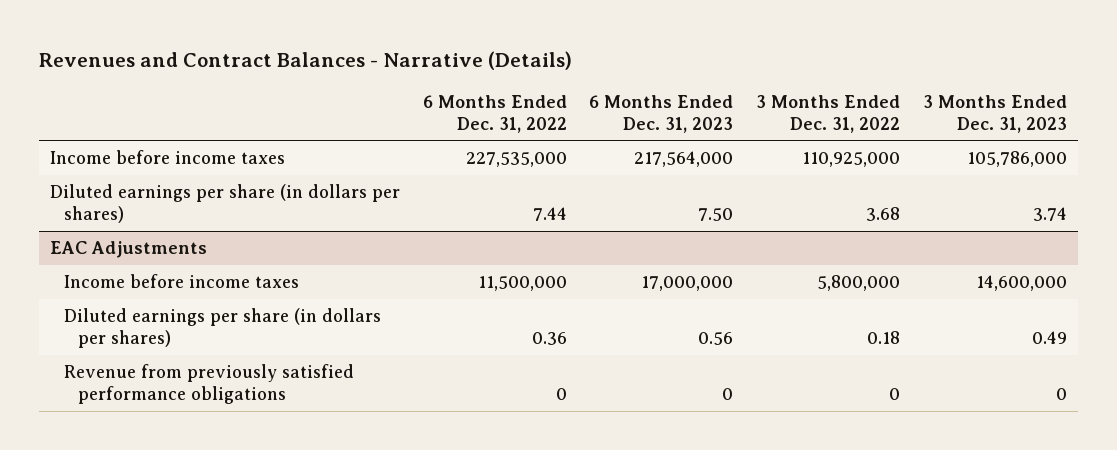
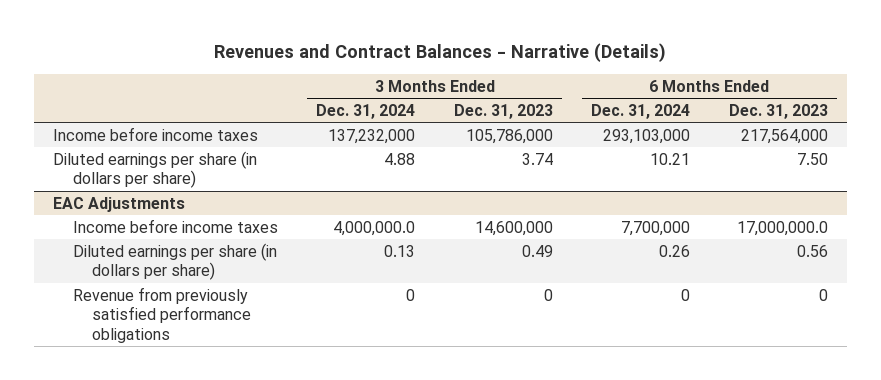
- | 6 Months Ended Dec. 31, 2022 | 6 Months Ended Dec. 31, 2023 | 3 Months Ended Dec. 31, 2022 | 3 Months Ended Dec. 31, 2023
+ | 3 Months Ended Dec. 31, 2024 | 3 Months Ended Dec. 31, 2023 | 6 Months Ended Dec. 31, 2024 | 6 Months Ended Dec. 31, 2023
- Diluted earnings per share (in dollars per shares) | 7.44 | 7.50 | 3.68 | 3.74
+ Diluted earnings per share (in dollars per share) | 4.88 | 3.74 | 10.21 | 7.50
@ EAC Adjustments
- Income before income taxes | 11,500,000 | 17,000,000 | 5,800,000 | 14,600,000
- Diluted earnings per share (in dollars per shares) | 0.36 | 0.56 | 0.18 | 0.49
+ Income before income taxes | 4,000,000.0 | 14,600,000 | 7,700,000 | 17,000,000.0
+ Diluted earnings per share (in dollars per share) | 0.13 | 0.49 | 0.26 | 0.56

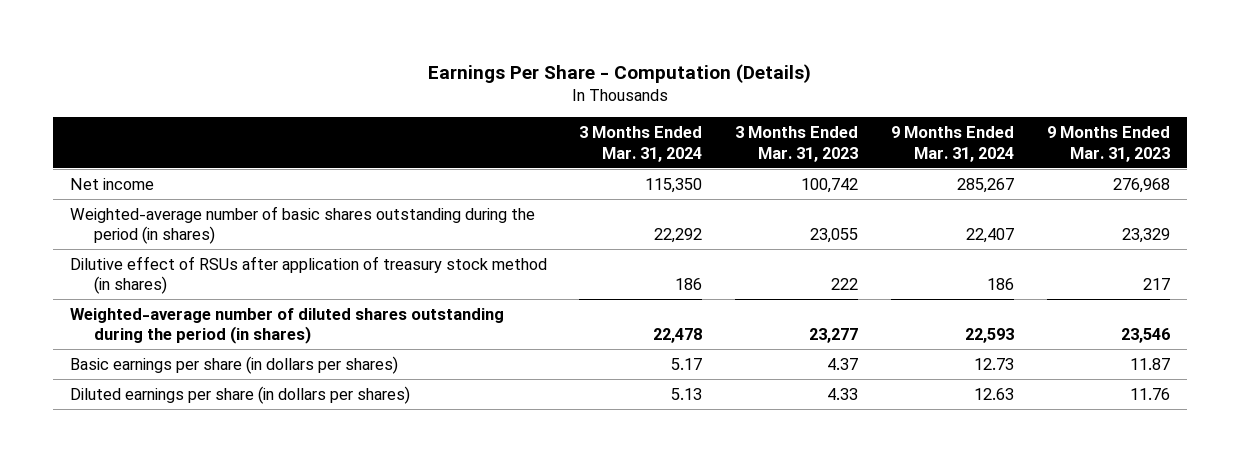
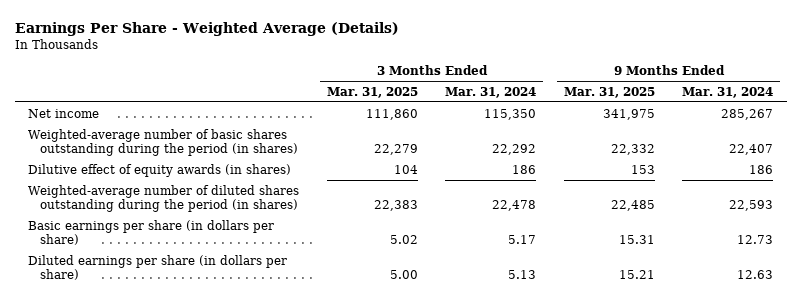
- Earnings Per Share - Computation (Details)
+ Earnings Per Share - Weighted Average (Details)
- | 3 Months Ended Mar. 31, 2024 | 3 Months Ended Mar. 31, 2023 | 9 Months Ended Mar. 31, 2024 | 9 Months Ended Mar. 31, 2023
+ | 3 Months Ended Mar. 31, 2025 | 3 Months Ended Mar. 31, 2024 | 9 Months Ended Mar. 31, 2025 | 9 Months Ended Mar. 31, 2024
- Dilutive effect of RSUs after application of treasury stock method (in shares) | 186 | 222 | 186 | 217
+ Dilutive effect of equity awards (in shares) | 104 | 186 | 153 | 186
- Basic earnings per share (in dollars per shares) | 5.17 | 4.37 | 12.73 | 11.87
- Diluted earnings per share (in dollars per shares) | 5.13 | 4.33 | 12.63 | 11.76
+ Basic earnings per share (in dollars per share) | 5.02 | 5.17 | 15.31 | 12.73
+ Diluted earnings per share (in dollars per share) | 5.00 | 5.13 | 15.21 | 12.63

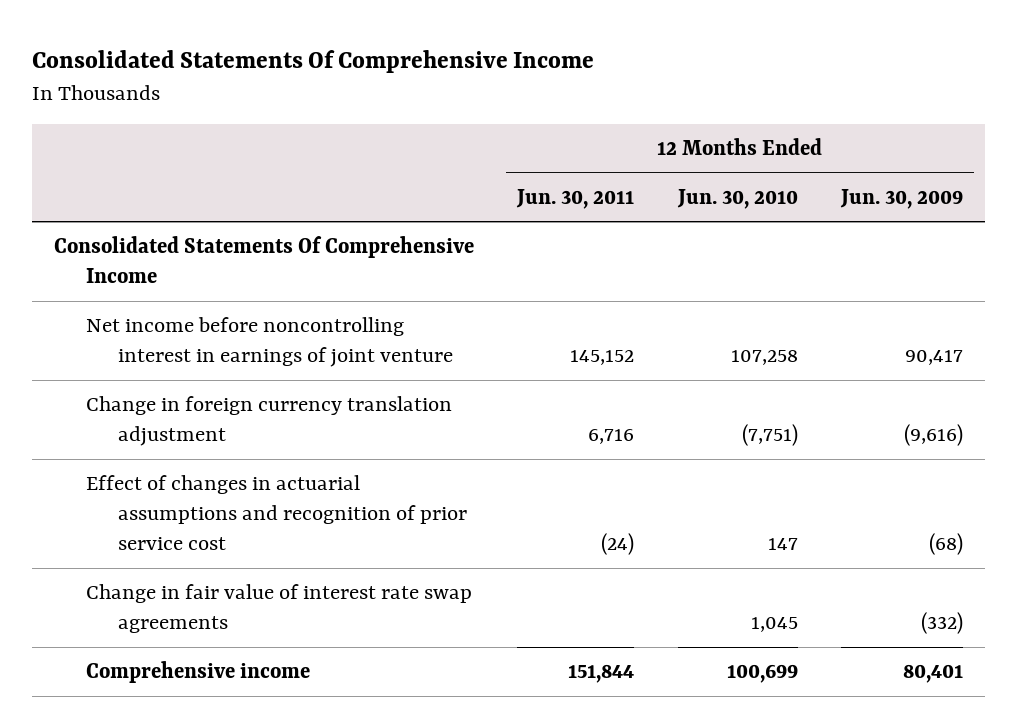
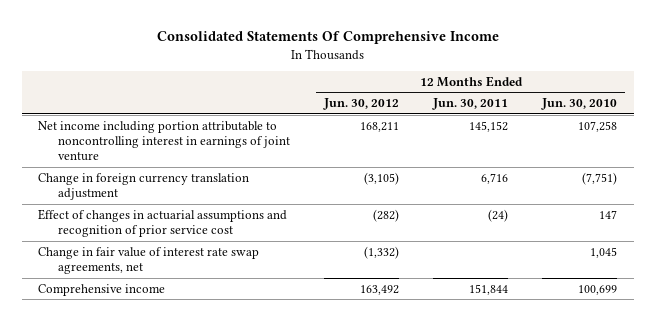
- | 12 Months Ended Jun. 30, 2011 | 12 Months Ended Jun. 30, 2010 | 12 Months Ended Jun. 30, 2009
+ | 12 Months Ended Jun. 30, 2012 | 12 Months Ended Jun. 30, 2011 | 12 Months Ended Jun. 30, 2010
- Consolidated Statements Of Comprehensive Income
- Net income before noncontrolling interest in earnings of joint venture | 145,152 | 107,258 | 90,417
+ Net income including portion attributable to noncontrolling interest in earnings of joint venture | 168,211 | 145,152 | 107,258
- Change in fair value of interest rate swap agreements | | 1,045 | (332)
+ Change in fair value of interest rate swap agreements, net | (1,332) | | 1,045

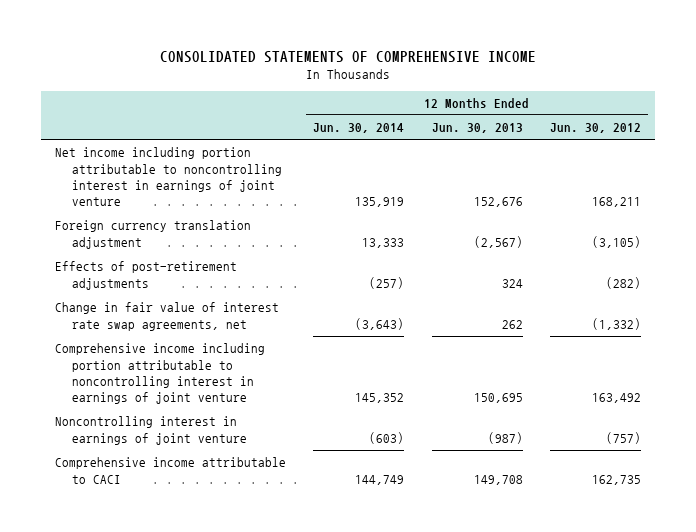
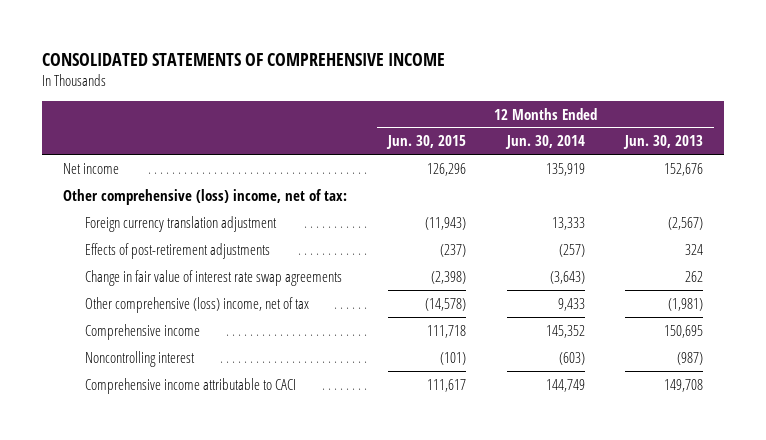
- | 12 Months Ended Jun. 30, 2014 | 12 Months Ended Jun. 30, 2013 | 12 Months Ended Jun. 30, 2012
+ | 12 Months Ended Jun. 30, 2015 | 12 Months Ended Jun. 30, 2014 | 12 Months Ended Jun. 30, 2013
- Net income including portion attributable to noncontrolling interest in earnings of joint venture | 135,919 | 152,676 | 168,211
+ Net income | 126,296 | 135,919 | 152,676
+ Other comprehensive (loss) income, net of tax:
- Change in fair value of interest rate swap agreements, net | (3,643) | 262 | (1,332)
- Comprehensive income including portion attributable to noncontrolling interest in earnings of joint venture | 145,352 | 150,695 | 163,492
- Noncontrolling interest in earnings of joint venture | (603) | (987) | (757)
+ Change in fair value of interest rate swap agreements | (2,398) | (3,643) | 262
+ Other comprehensive (loss) income, net of tax | (14,578) | 9,433 | (1,981)
+ Comprehensive income | 111,718 | 145,352 | 150,695
+ Noncontrolling interest | (101) | (603) | (987)

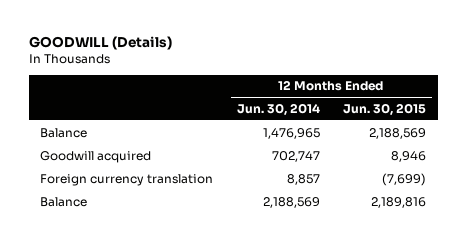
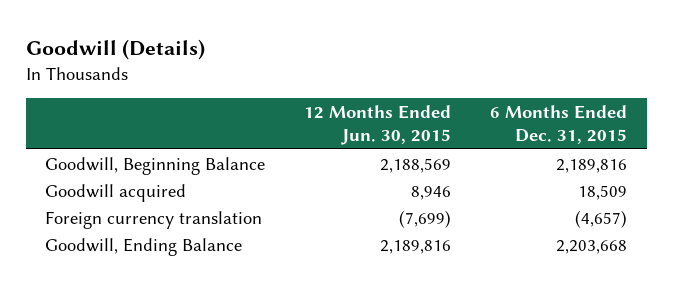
- GOODWILL (Details)
+ Goodwill (Details)
- | 12 Months Ended Jun. 30, 2014 | 12 Months Ended Jun. 30, 2015
+ | 12 Months Ended Jun. 30, 2015 | 6 Months Ended Dec. 31, 2015
- Balance | 1,476,965 | 2,188,569
+ Goodwill, Beginning Balance | 2,188,569 | 2,189,816
- Balance | 2,188,569 | 2,189,816
+ Goodwill, Ending Balance | 2,189,816 | 2,203,668

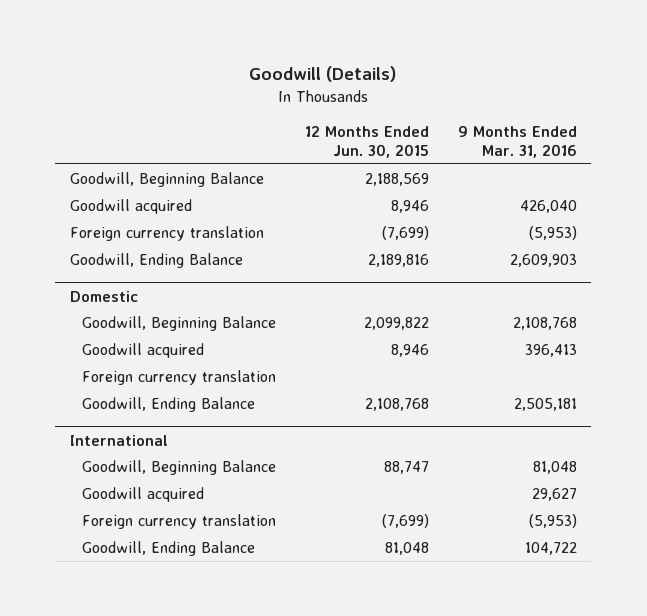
- | 12 Months Ended Jun. 30, 2015 | 6 Months Ended Dec. 31, 2015
+ | 12 Months Ended Jun. 30, 2015 | 9 Months Ended Mar. 31, 2016
+ Domestic
+ Goodwill, Beginning Balance | 2,099,822 | 2,108,768
+ Goodwill acquired | 8,946 | 396,413
+ Foreign currency translation
+ Goodwill, Ending Balance | 2,108,768 | 2,505,181
+ International
+ Goodwill, Beginning Balance | 88,747 | 81,048
+ Goodwill acquired | | 29,627
+ Foreign currency translation | (7,699) | (5,953)
+ Goodwill, Ending Balance | 81,048 | 104,722

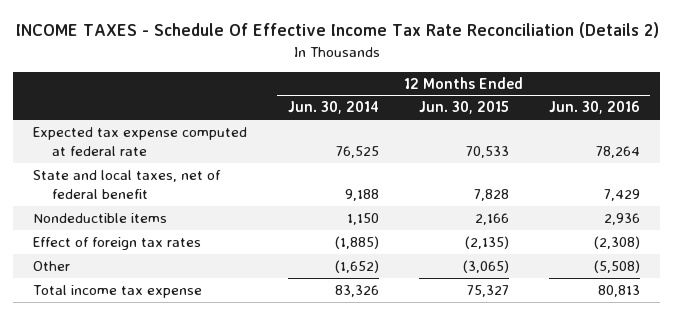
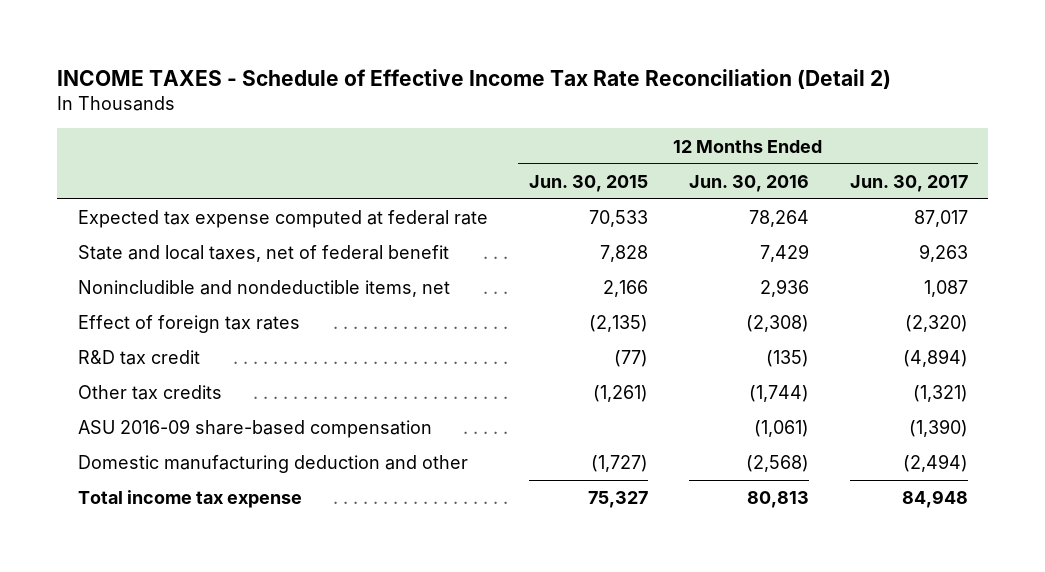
- INCOME TAXES - Schedule Of Effective Income Tax Rate Reconciliation (Details 2)
+ INCOME TAXES - Schedule of Effective Income Tax Rate Reconciliation (Detail 2)
- | 12 Months Ended Jun. 30, 2014 | 12 Months Ended Jun. 30, 2015 | 12 Months Ended Jun. 30, 2016
+ | 12 Months Ended Jun. 30, 2015 | 12 Months Ended Jun. 30, 2016 | 12 Months Ended Jun. 30, 2017
- Nondeductible items | 1,150 | 2,166 | 2,936
+ Nonincludible and nondeductible items, net | 2,166 | 2,936 | 1,087
- Other | (1,652) | (3,065) | (5,508)
+ R&D tax credit | (77) | (135) | (4,894)
+ Other tax credits | (1,261) | (1,744) | (1,321)
+ ASU 2016-09 share-based compensation | | (1,061) | (1,390)
+ Domestic manufacturing deduction and other | (1,727) | (2,568) | (2,494)

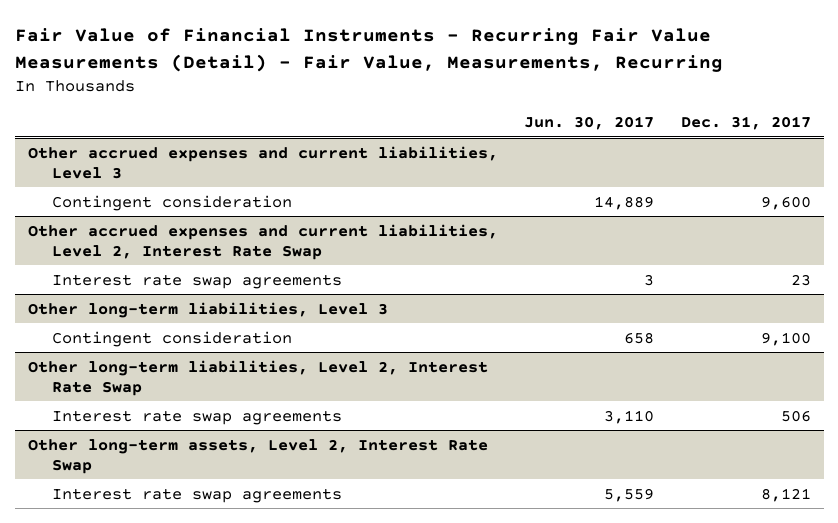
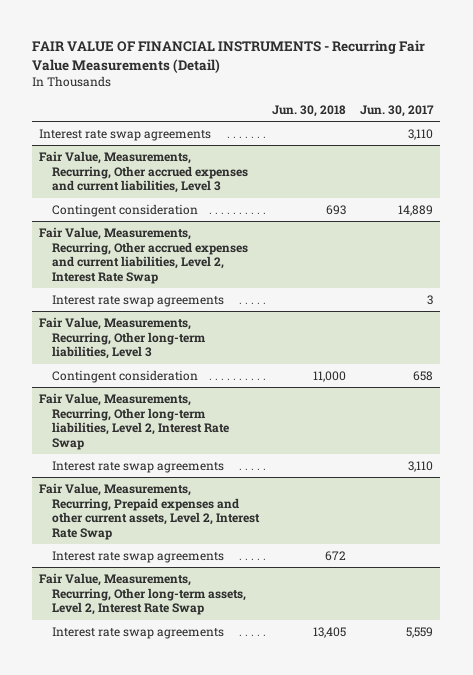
- Fair Value of Financial Instruments - Recurring Fair Value Measurements (Detail) - Fair Value, Measurements, Recurring
+ FAIR VALUE OF FINANCIAL INSTRUMENTS - Recurring Fair Value Measurements (Detail)
- | Jun. 30, 2017 | Dec. 31, 2017
+ | Jun. 30, 2018 | Jun. 30, 2017
- Other accrued expenses and current liabilities, Level 3
+ Interest rate swap agreements | | 3,110
+ Fair Value, Measurements, Recurring, Other accrued expenses and current liabilities, Level 3
- Other accrued expenses and current liabilities, Level 2, Interest Rate Swap
+ Fair Value, Measurements, Recurring, Other accrued expenses and current liabilities, Level 2, Interest Rate Swap
- Other long-term liabilities, Level 3
+ Fair Value, Measurements, Recurring, Other long-term liabilities, Level 3
- Other long-term liabilities, Level 2, Interest Rate Swap
+ Fair Value, Measurements, Recurring, Other long-term liabilities, Level 2, Interest Rate Swap
- Other long-term assets, Level 2, Interest Rate Swap
+ Fair Value, Measurements, Recurring, Prepaid expenses and other current assets, Level 2, Interest Rate Swap
+ Interest rate swap agreements | 672 |
+ Fair Value, Measurements, Recurring, Other long-term assets, Level 2, Interest Rate Swap

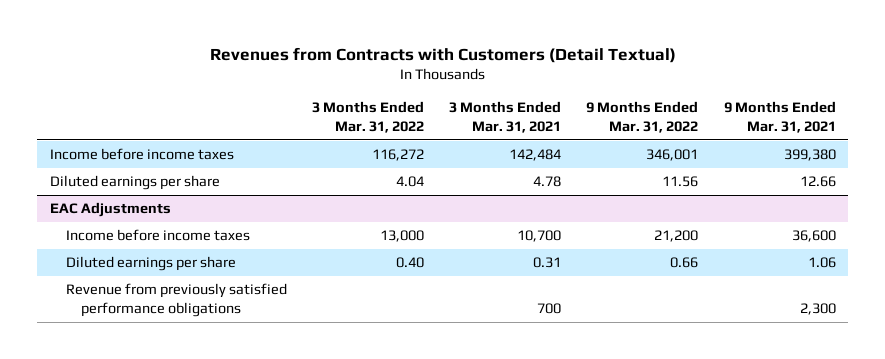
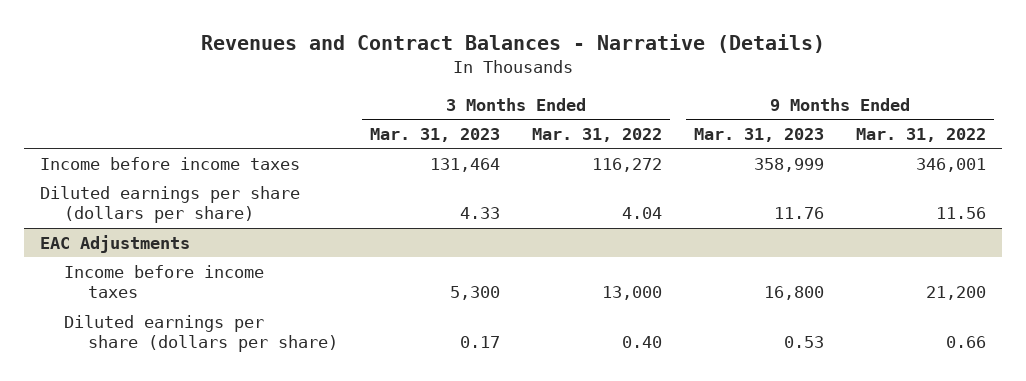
- Revenues from Contracts with Customers (Detail Textual)
+ Revenues and Contract Balances - Narrative (Details)
- | 3 Months Ended Mar. 31, 2022 | 3 Months Ended Mar. 31, 2021 | 9 Months Ended Mar. 31, 2022 | 9 Months Ended Mar. 31, 2021
+ | 3 Months Ended Mar. 31, 2023 | 3 Months Ended Mar. 31, 2022 | 9 Months Ended Mar. 31, 2023 | 9 Months Ended Mar. 31, 2022
- Diluted earnings per share | 4.04 | 4.78 | 11.56 | 12.66
+ Diluted earnings per share (dollars per share) | 4.33 | 4.04 | 11.76 | 11.56
@ EAC Adjustments
- Diluted earnings per share | 0.40 | 0.31 | 0.66 | 1.06
- Revenue from previously satisfied performance obligations | | 700 | | 2,300
+ Diluted earnings per share (dollars per share) | 0.17 | 0.40 | 0.53 | 0.66

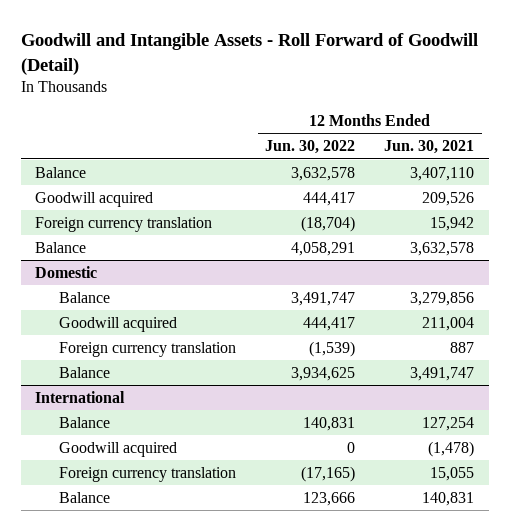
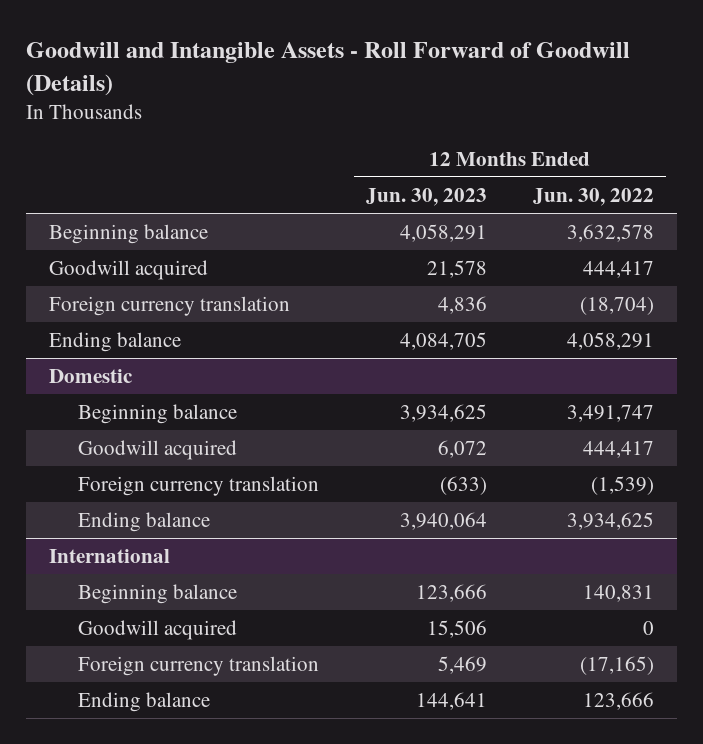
- Goodwill and Intangible Assets - Roll Forward of Goodwill (Detail)
+ Goodwill and Intangible Assets - Roll Forward of Goodwill (Details)
- | 12 Months Ended Jun. 30, 2022 | 12 Months Ended Jun. 30, 2021
+ | 12 Months Ended Jun. 30, 2023 | 12 Months Ended Jun. 30, 2022
- Balance | 3,632,578 | 3,407,110
+ Beginning balance | 4,058,291 | 3,632,578
- Balance | 4,058,291 | 3,632,578
+ Ending balance | 4,084,705 | 4,058,291
@ Domestic
- Balance | 3,491,747 | 3,279,856
+ Beginning balance | 3,934,625 | 3,491,747
- Balance | 3,934,625 | 3,491,747
+ Ending balance | 3,940,064 | 3,934,625
@ International
- Balance | 140,831 | 127,254
+ Beginning balance | 123,666 | 140,831
- Balance | 123,666 | 140,831
+ Ending balance | 144,641 | 123,666

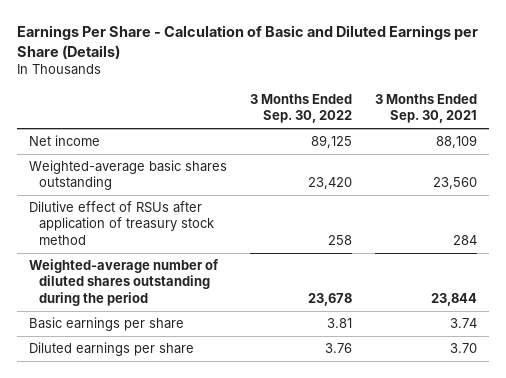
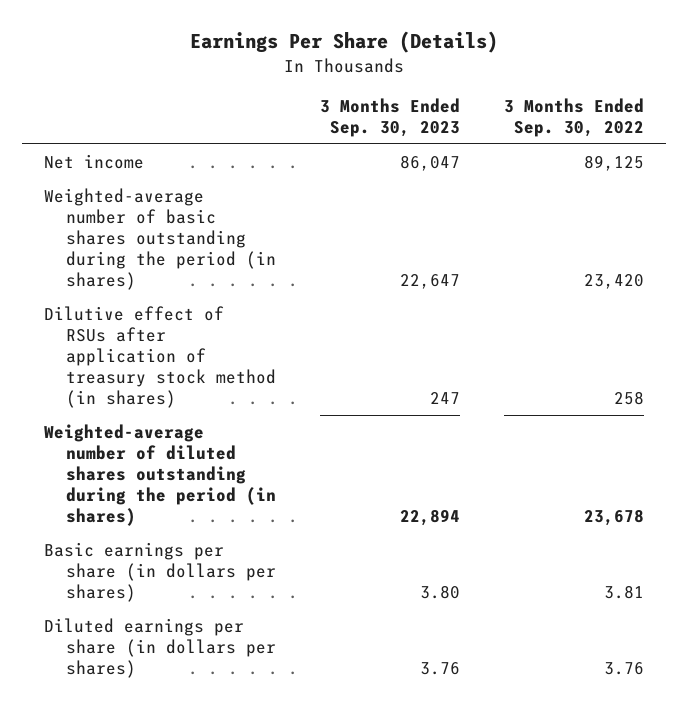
- Earnings Per Share - Calculation of Basic and Diluted Earnings per Share (Details)
+ Earnings Per Share (Details)
- | 3 Months Ended Sep. 30, 2022 | 3 Months Ended Sep. 30, 2021
+ | 3 Months Ended Sep. 30, 2023 | 3 Months Ended Sep. 30, 2022
- Weighted-average basic shares outstanding | 23,420 | 23,560
- Dilutive effect of RSUs after application of treasury stock method | 258 | 284
- Weighted-average number of diluted shares outstanding during the period | 23,678 | 23,844
- Basic earnings per share | 3.81 | 3.74
- Diluted earnings per share | 3.76 | 3.70
+ Weighted-average number of basic shares outstanding during the period (in shares) | 22,647 | 23,420
+ Dilutive effect of RSUs after application of treasury stock method (in shares) | 247 | 258
+ Weighted-average number of diluted shares outstanding during the period (in shares) | 22,894 | 23,678
+ Basic earnings per share (in dollars per shares) | 3.80 | 3.81
+ Diluted earnings per share (in dollars per shares) | 3.76 | 3.76

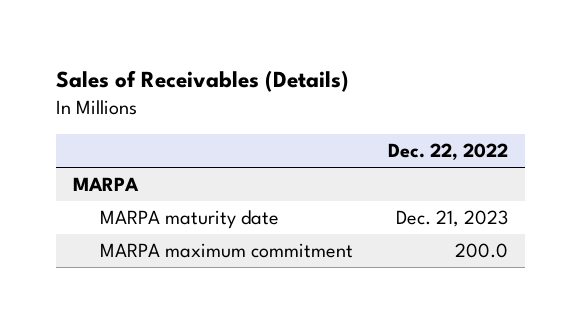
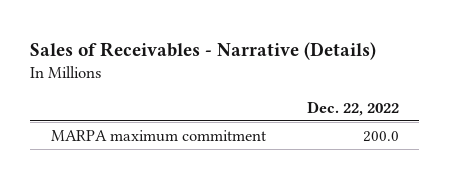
- Sales of Receivables (Details)
+ Sales of Receivables - Narrative (Details)
- MARPA
- MARPA maturity date | Dec. 21, 2023

